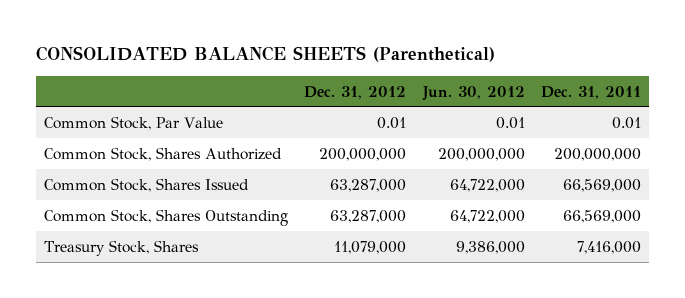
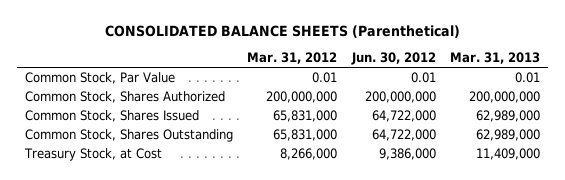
- | Dec. 31, 2012 | Jun. 30, 2012 | Dec. 31, 2011
+ | Mar. 31, 2012 | Jun. 30, 2012 | Mar. 31, 2013
- Treasury Stock, Shares | 11,079,000 | 9,386,000 | 7,416,000
+ Treasury Stock, at Cost | 8,266,000 | 9,386,000 | 11,409,000

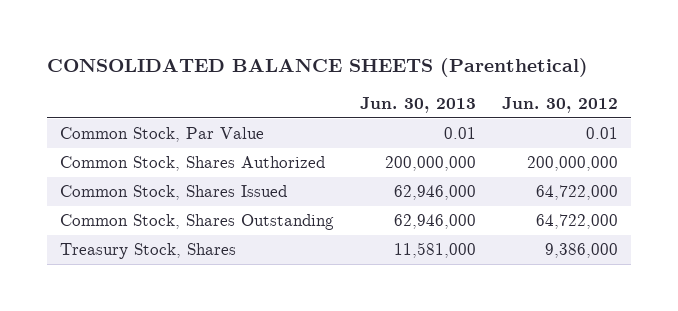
- | Mar. 31, 2012 | Jun. 30, 2012 | Mar. 31, 2013
+ | Jun. 30, 2013 | Jun. 30, 2012
- Treasury Stock, at Cost | 8,266,000 | 9,386,000 | 11,409,000
+ Treasury Stock, Shares | 11,581,000 | 9,386,000

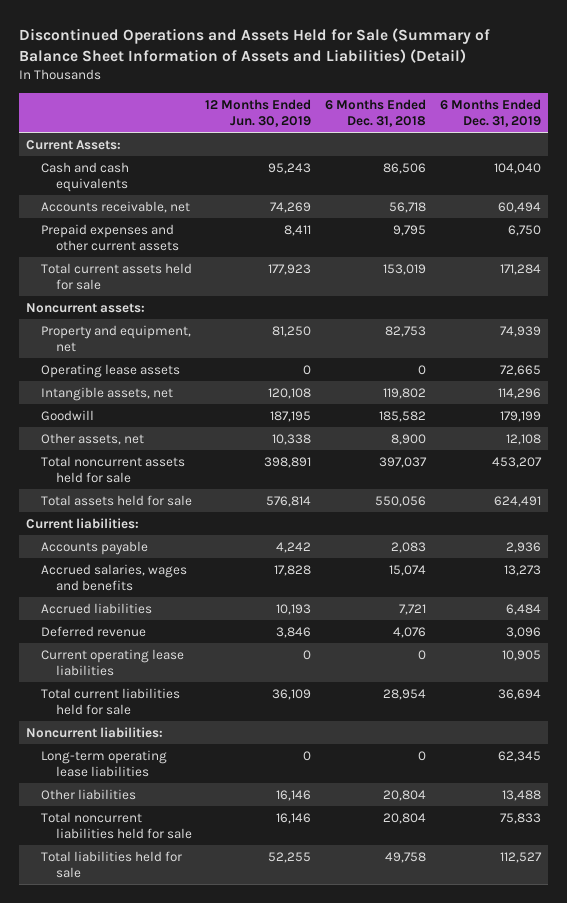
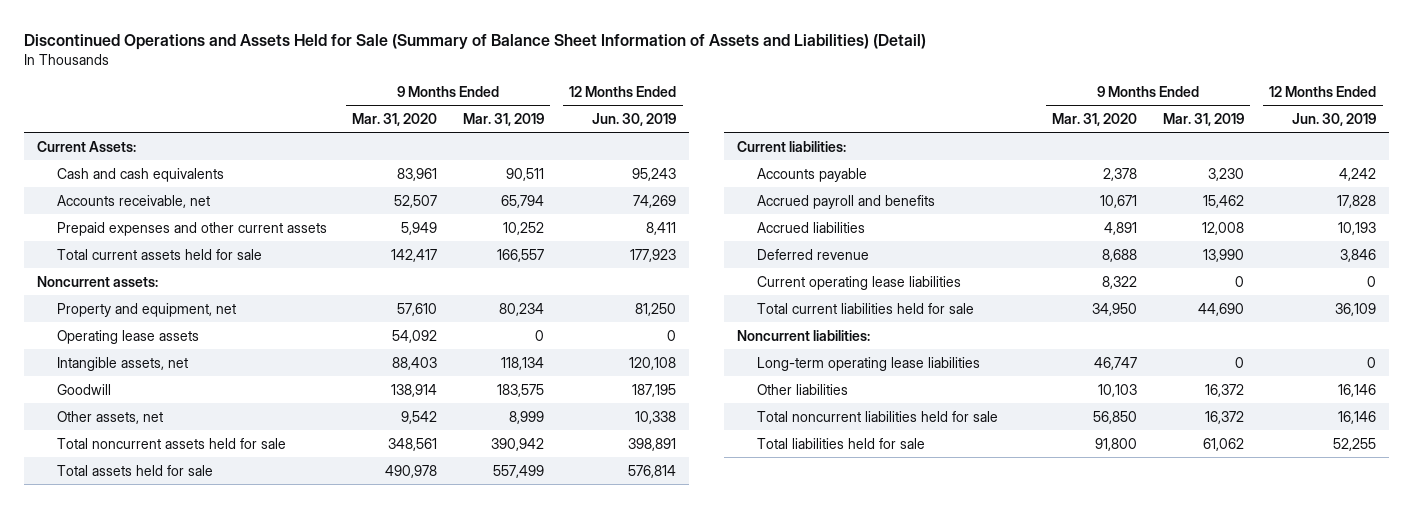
- | 12 Months Ended Jun. 30, 2019 | 6 Months Ended Dec. 31, 2018 | 6 Months Ended Dec. 31, 2019
+ | 9 Months Ended Mar. 31, 2020 | 9 Months Ended Mar. 31, 2019 | 12 Months Ended Jun. 30, 2019
- Accrued salaries, wages and benefits | 17,828 | 15,074 | 13,273
+ Accrued payroll and benefits | 10,671 | 15,462 | 17,828

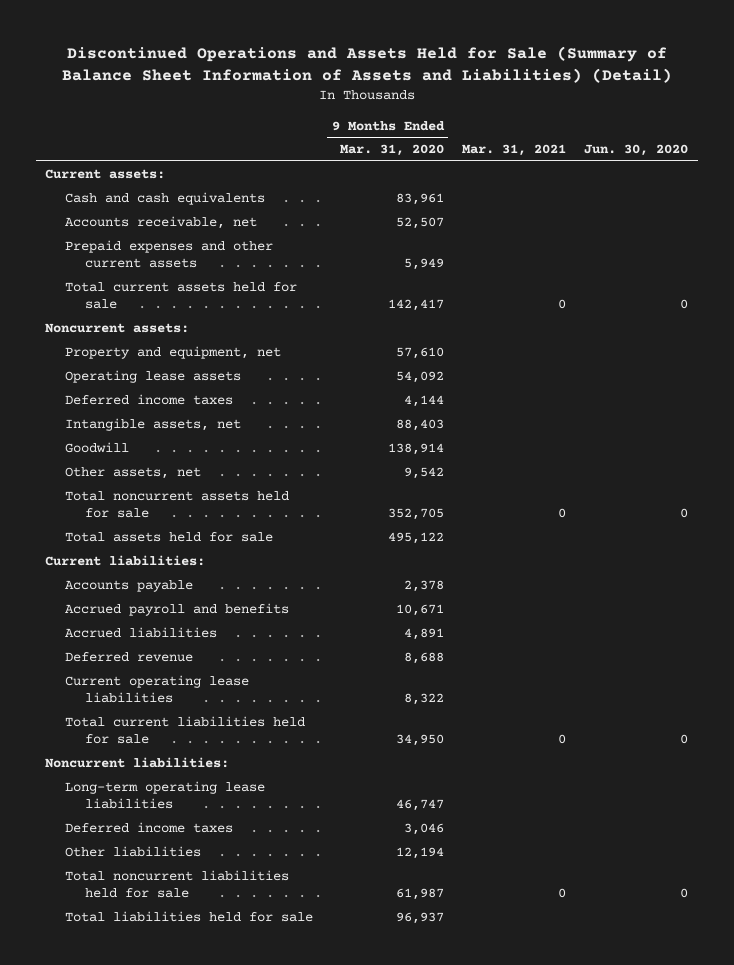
- | 9 Months Ended Mar. 31, 2020 | 9 Months Ended Mar. 31, 2019 | 12 Months Ended Jun. 30, 2019
+ | 9 Months Ended Mar. 31, 2020 | Mar. 31, 2021 | Jun. 30, 2020
- Current Assets:
+ Current assets:
+ Deferred income taxes | 4,144 | |
- Total noncurrent assets held for sale | 348,561 | 390,942 | 398,891
- Total assets held for sale | 490,978 | 557,499 | 576,814
+ Total noncurrent assets held for sale | 352,705 | 0 | 0
+ Total assets held for sale | 495,122 | |
- Other liabilities | 10,103 | 16,372 | 16,146
- Total noncurrent liabilities held for sale | 56,850 | 16,372 | 16,146
- Total liabilities held for sale | 91,800 | 61,062 | 52,255
+ Deferred income taxes | 3,046 | |
+ Other liabilities | 12,194 | |
+ Total noncurrent liabilities held for sale | 61,987 | 0 | 0
+ Total liabilities held for sale | 96,937 | |

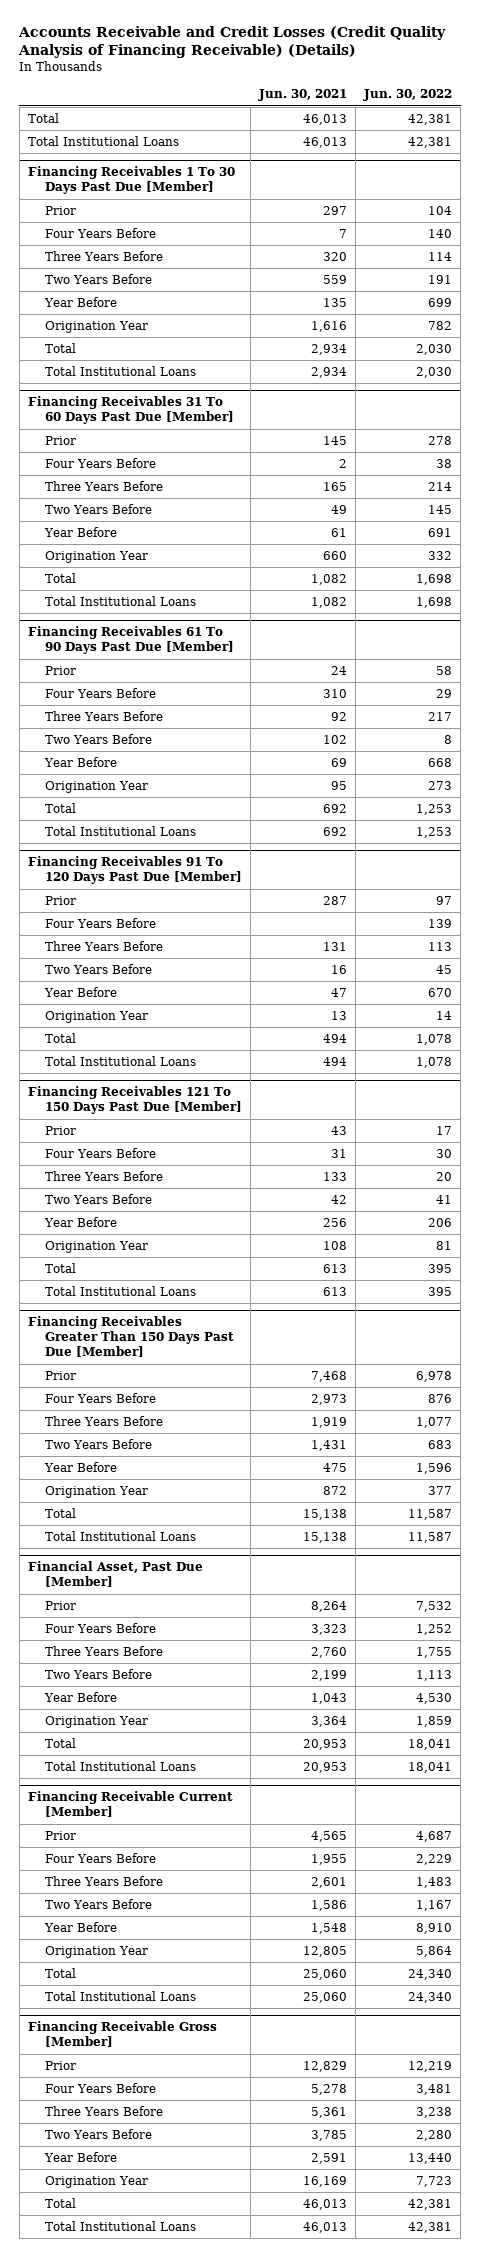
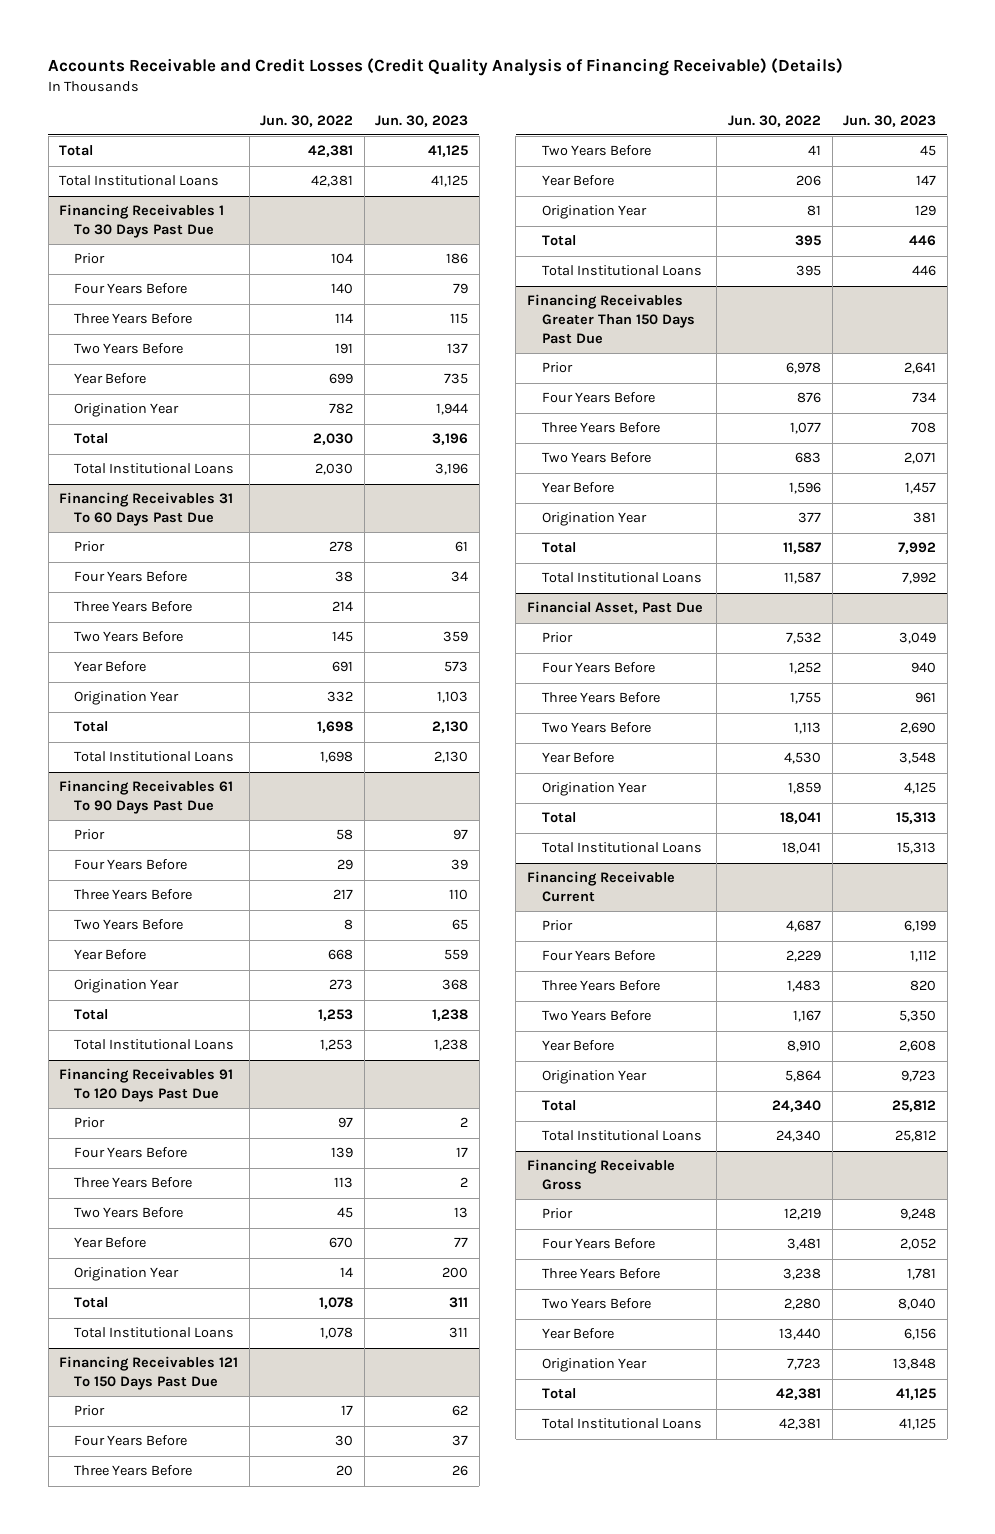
- | Jun. 30, 2021 | Jun. 30, 2022
+ | Jun. 30, 2022 | Jun. 30, 2023
- Financing Receivables 1 To 30 Days Past Due [Member]
+ Financing Receivables 1 To 30 Days Past Due
- Financing Receivables 31 To 60 Days Past Due [Member]
+ Financing Receivables 31 To 60 Days Past Due
- Financing Receivables 61 To 90 Days Past Due [Member]
+ Financing Receivables 61 To 90 Days Past Due
- Financing Receivables 91 To 120 Days Past Due [Member]
+ Financing Receivables 91 To 120 Days Past Due
- Financing Receivables 121 To 150 Days Past Due [Member]
+ Financing Receivables 121 To 150 Days Past Due
- Financing Receivables Greater Than 150 Days Past Due [Member]
+ Financing Receivables Greater Than 150 Days Past Due
- Financial Asset, Past Due [Member]
+ Financial Asset, Past Due
- Financing Receivable Current [Member]
+ Financing Receivable Current
- Financing Receivable Gross [Member]
+ Financing Receivable Gross

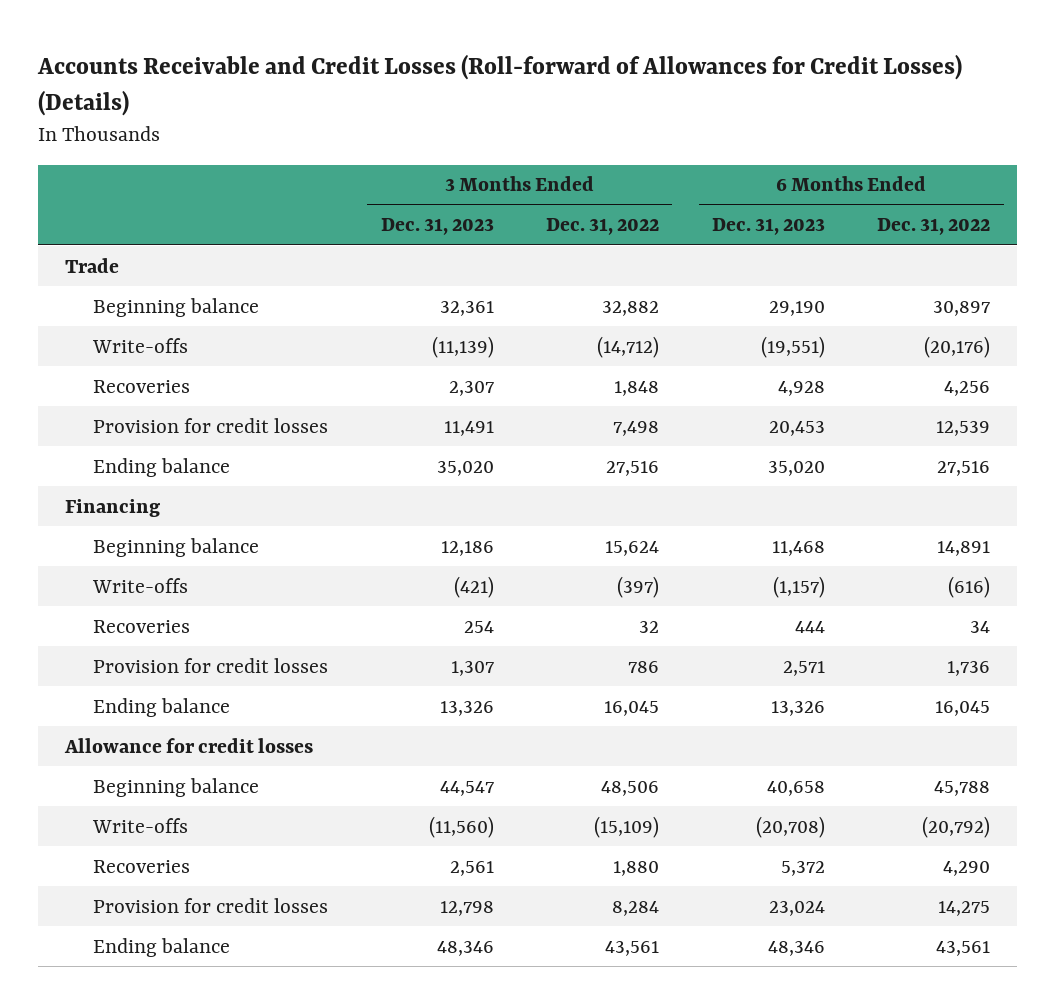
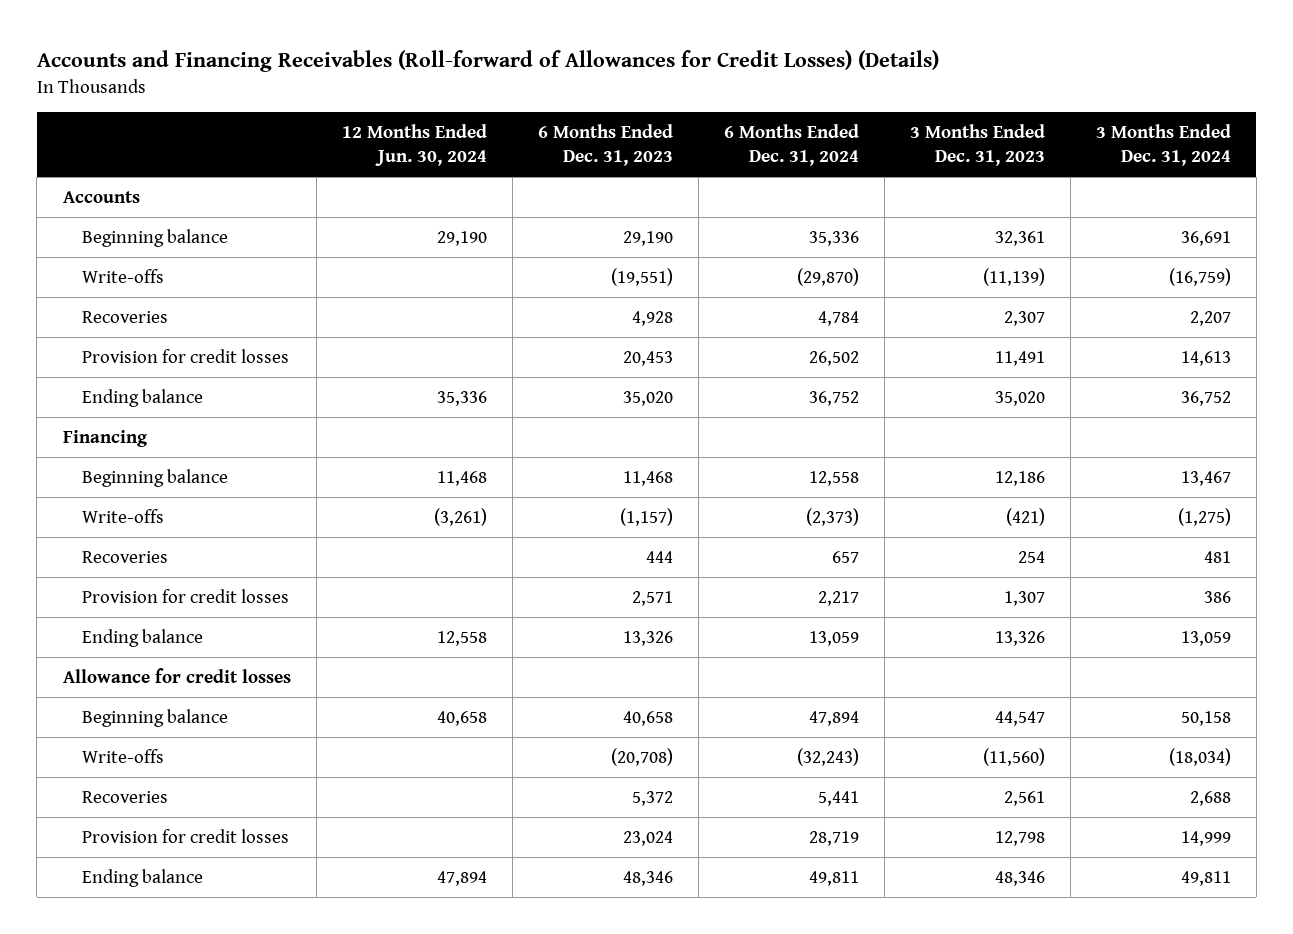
- Accounts Receivable and Credit Losses (Roll-forward of Allowances for Credit Losses) (Details)
+ Accounts and Financing Receivables (Roll-forward of Allowances for Credit Losses) (Details)
- | 3 Months Ended Dec. 31, 2023 | 3 Months Ended Dec. 31, 2022 | 6 Months Ended Dec. 31, 2023 | 6 Months Ended Dec. 31, 2022
+ | 12 Months Ended Jun. 30, 2024 | 6 Months Ended Dec. 31, 2023 | 6 Months Ended Dec. 31, 2024 | 3 Months Ended Dec. 31, 2023 | 3 Months Ended Dec. 31, 2024
- Trade
+ Accounts

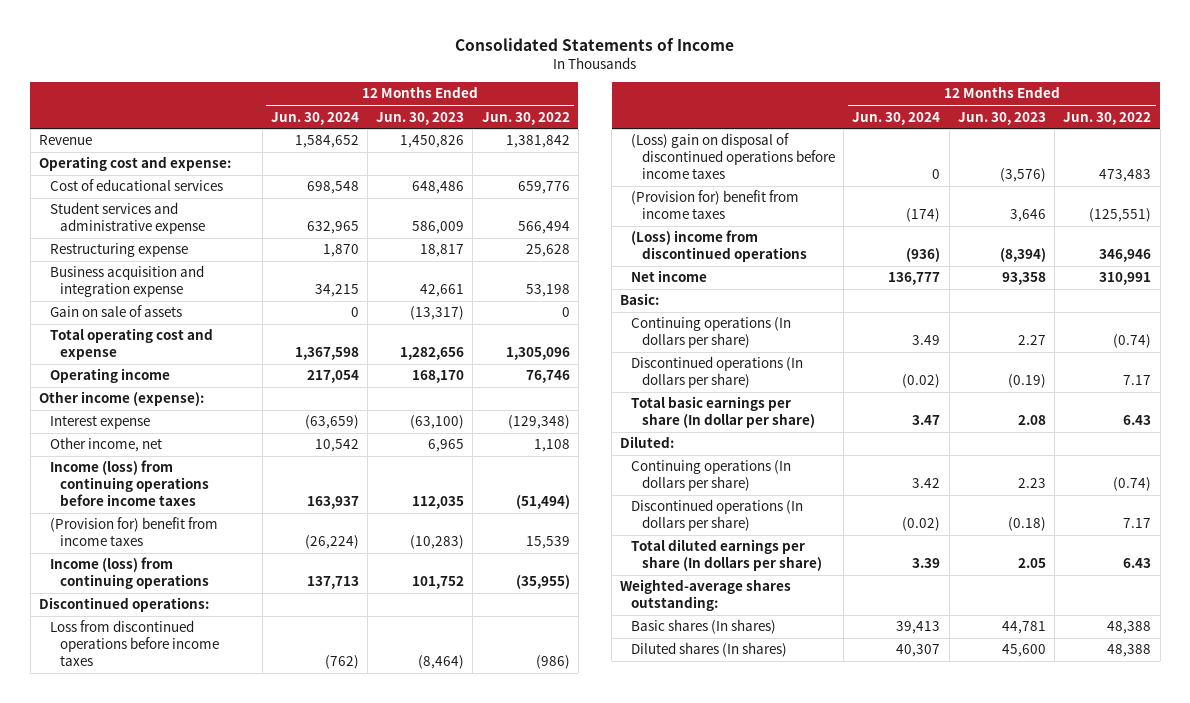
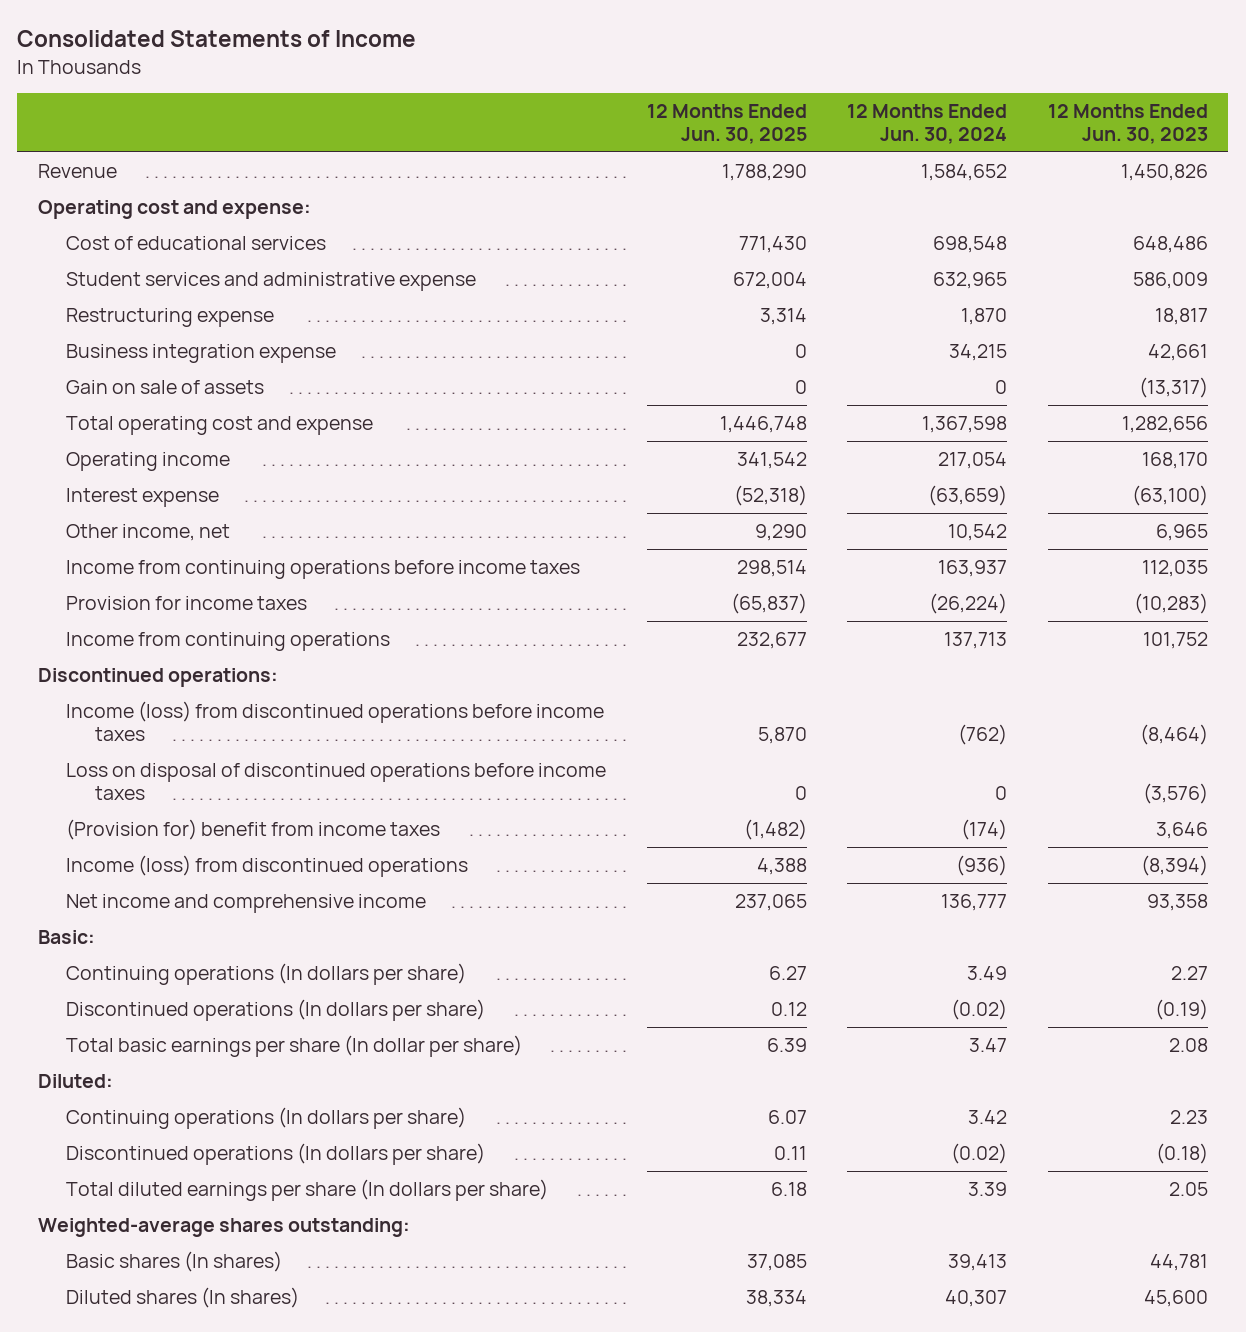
- | 12 Months Ended Jun. 30, 2024 | 12 Months Ended Jun. 30, 2023 | 12 Months Ended Jun. 30, 2022
+ | 12 Months Ended Jun. 30, 2025 | 12 Months Ended Jun. 30, 2024 | 12 Months Ended Jun. 30, 2023
- Business acquisition and integration expense | 34,215 | 42,661 | 53,198
+ Business integration expense | 0 | 34,215 | 42,661
- Other income (expense):
- Income (loss) from continuing operations before income taxes | 163,937 | 112,035 | (51,494)
- (Provision for) benefit from income taxes | (26,224) | (10,283) | 15,539
- Income (loss) from continuing operations | 137,713 | 101,752 | (35,955)
+ Income from continuing operations before income taxes | 298,514 | 163,937 | 112,035
+ Provision for income taxes | (65,837) | (26,224) | (10,283)
+ Income from continuing operations | 232,677 | 137,713 | 101,752
- Loss from discontinued operations before income taxes | (762) | (8,464) | (986)
- (Loss) gain on disposal of discontinued operations before income taxes | 0 | (3,576) | 473,483
+ Income (loss) from discontinued operations before income taxes | 5,870 | (762) | (8,464)
+ Loss on disposal of discontinued operations before income taxes | 0 | 0 | (3,576)
- (Loss) income from discontinued operations | (936) | (8,394) | 346,946
- Net income | 136,777 | 93,358 | 310,991
+ Income (loss) from discontinued operations | 4,388 | (936) | (8,394)
+ Net income and comprehensive income | 237,065 | 136,777 | 93,358

